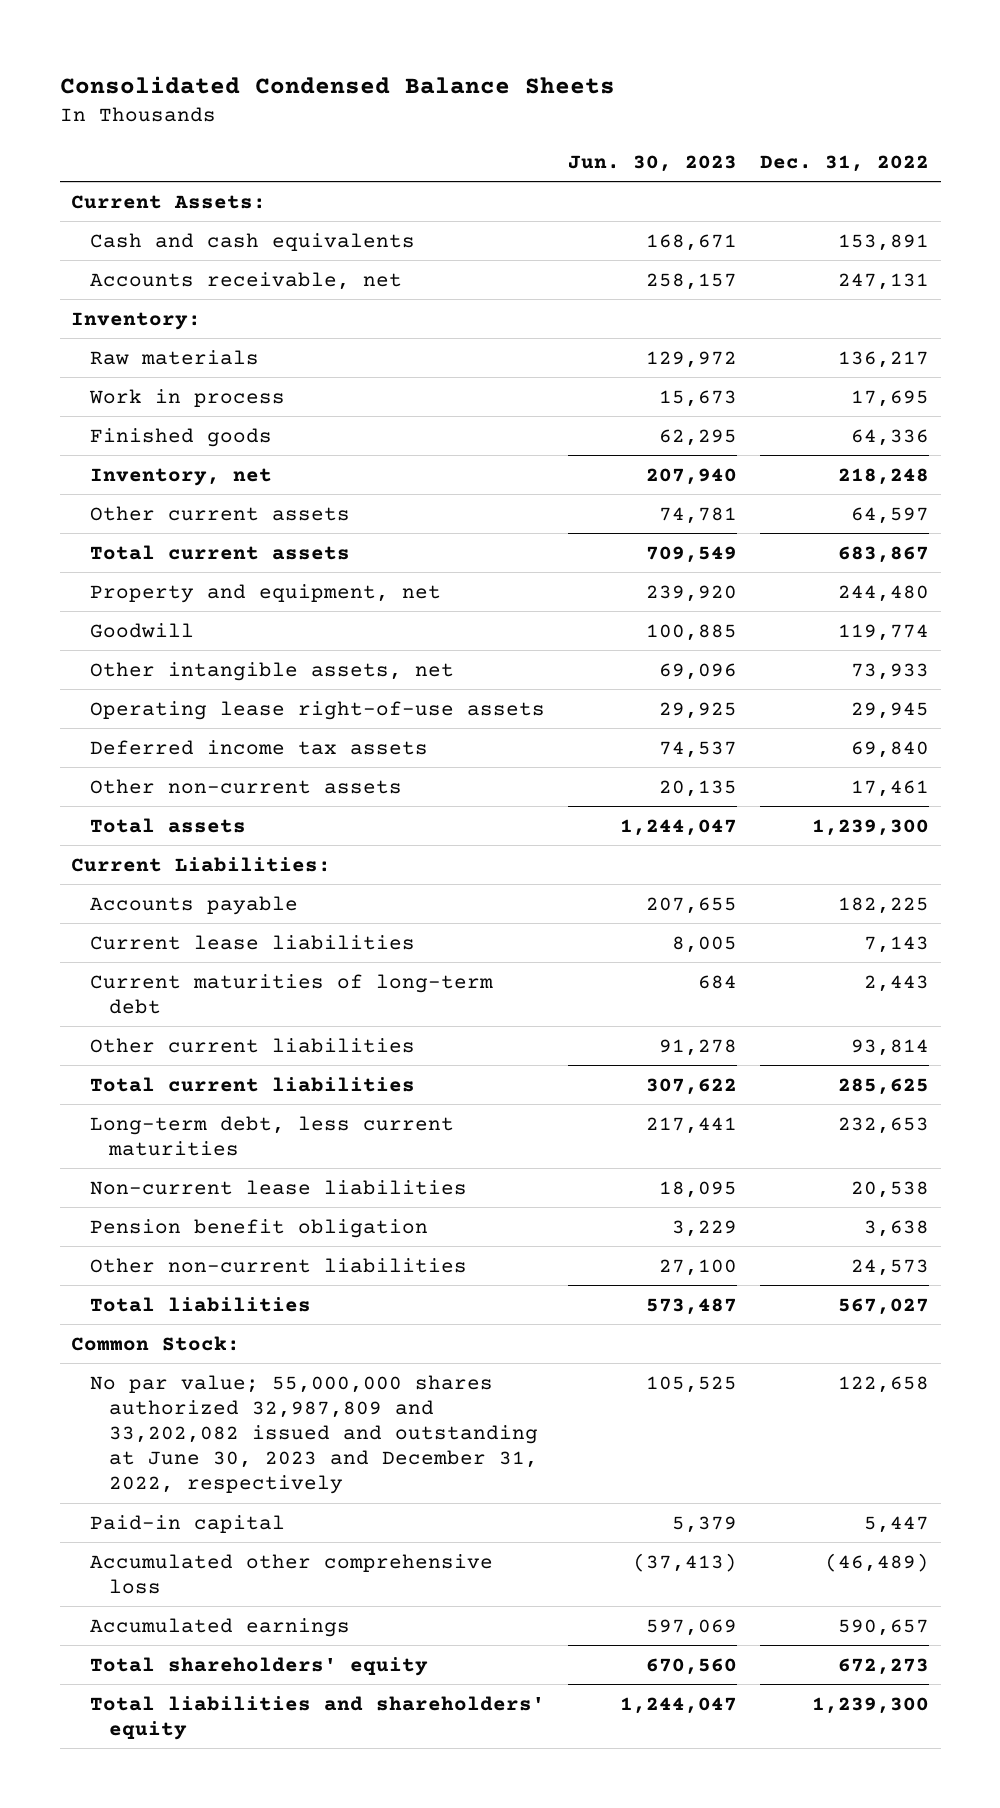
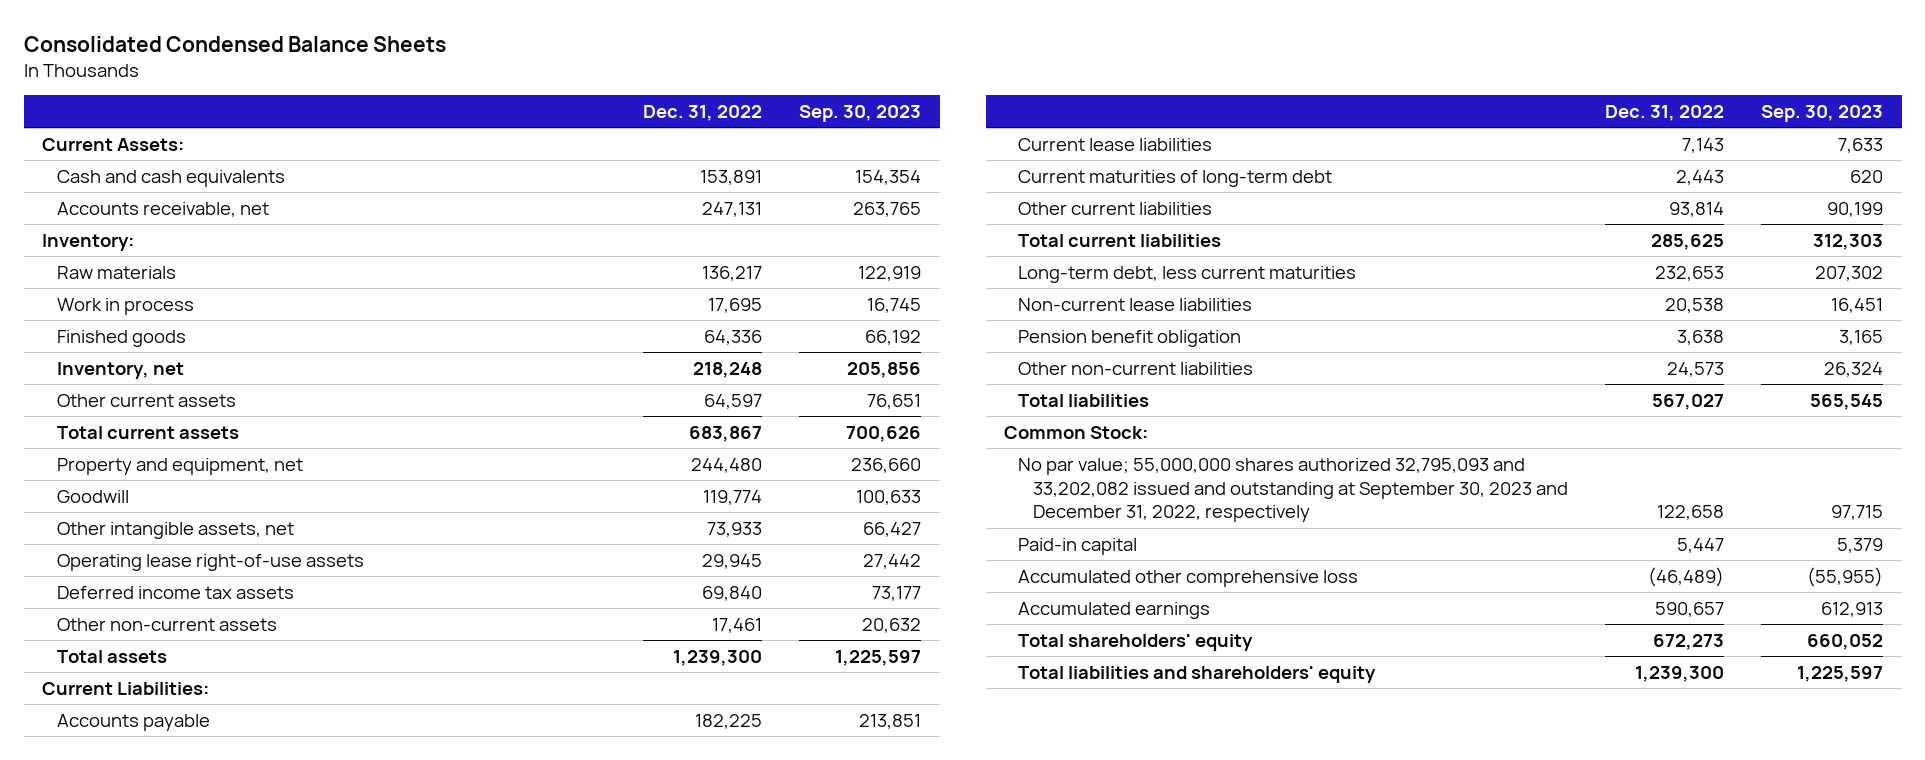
- | Jun. 30, 2023 | Dec. 31, 2022
+ | Dec. 31, 2022 | Sep. 30, 2023
- No par value; 55,000,000 shares authorized 32,987,809 and 33,202,082 issued and outstanding at June 30, 2023 and December 31, 2022, respectively | 105,525 | 122,658
+ No par value; 55,000,000 shares authorized 32,795,093 and 33,202,082 issued and outstanding at September 30, 2023 and December 31, 2022, respectively | 122,658 | 97,715

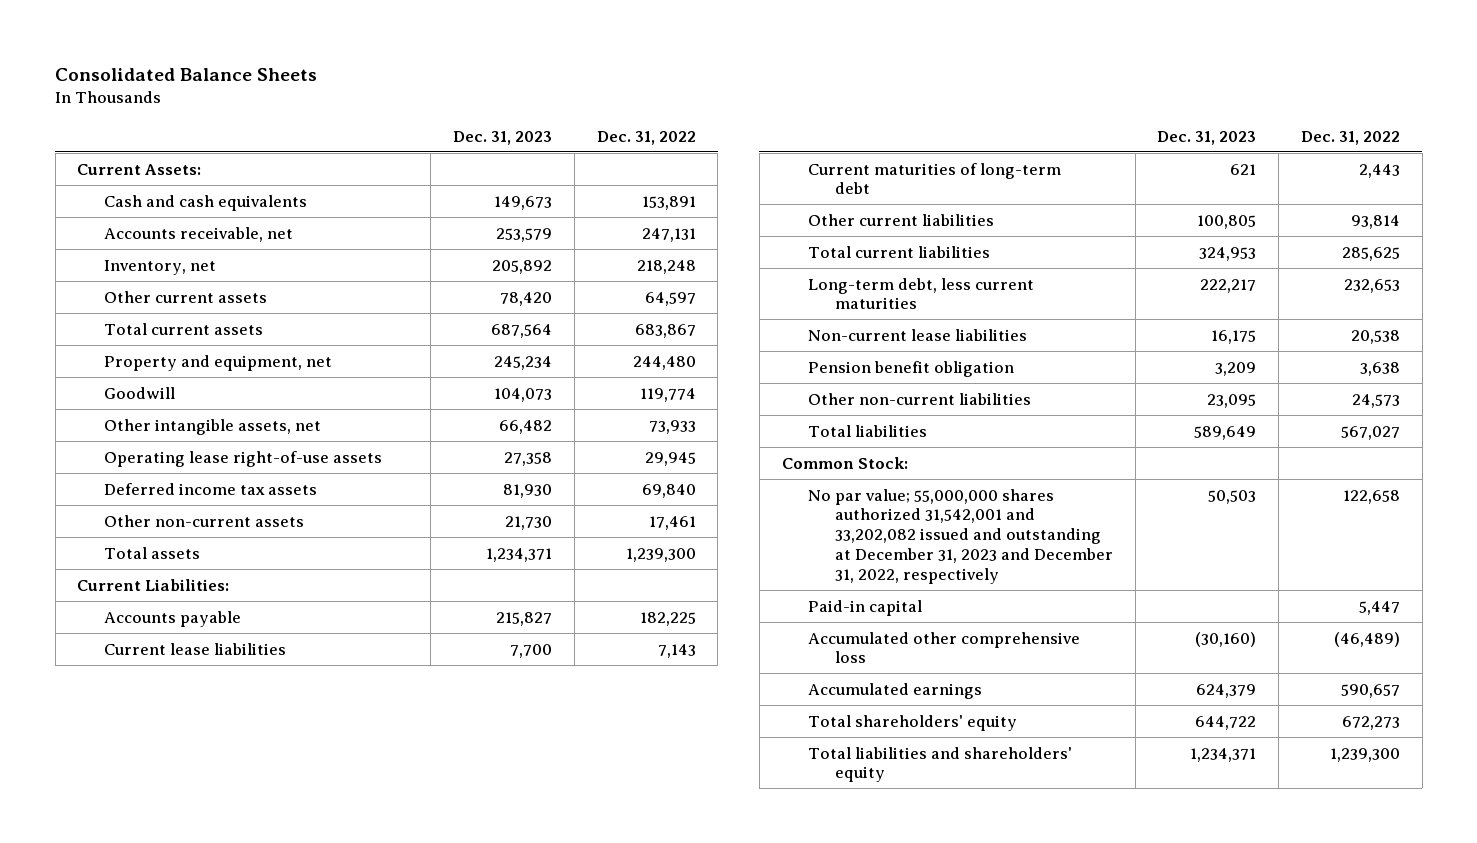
- Consolidated Condensed Balance Sheets
+ Consolidated Balance Sheets
- | Dec. 31, 2022 | Sep. 30, 2023
+ | Dec. 31, 2023 | Dec. 31, 2022
- Inventory:
- Raw materials | 136,217 | 122,919
- Work in process | 17,695 | 16,745
- Finished goods | 64,336 | 66,192
- No par value; 55,000,000 shares authorized 32,795,093 and 33,202,082 issued and outstanding at September 30, 2023 and December 31, 2022, respectively | 122,658 | 97,715
+ No par value; 55,000,000 shares authorized 31,542,001 and 33,202,082 issued and outstanding at December 31, 2023 and December 31, 2022, respectively | 50,503 | 122,658

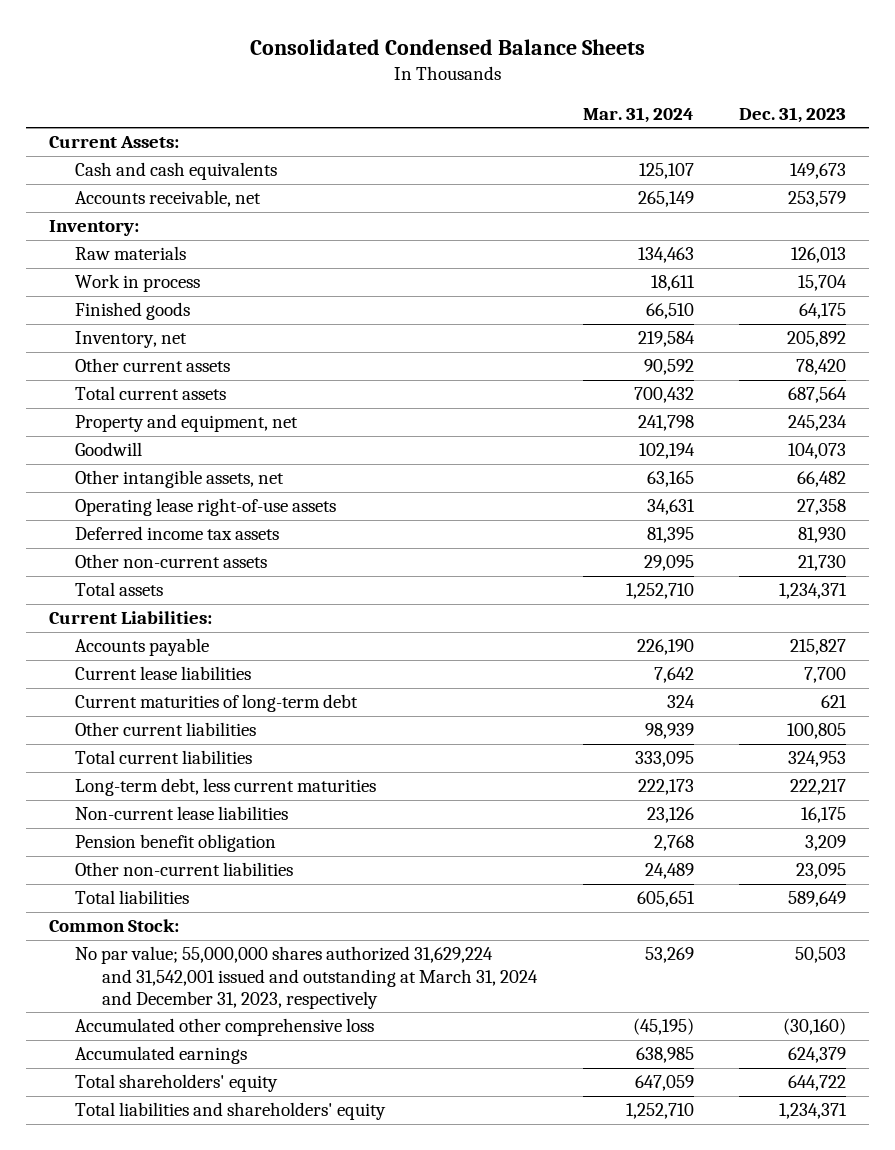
- Consolidated Balance Sheets
+ Consolidated Condensed Balance Sheets
- | Dec. 31, 2023 | Dec. 31, 2022
+ | Mar. 31, 2024 | Dec. 31, 2023
+ Inventory:
+ Raw materials | 134,463 | 126,013
+ Work in process | 18,611 | 15,704
+ Finished goods | 66,510 | 64,175
- No par value; 55,000,000 shares authorized 31,542,001 and 33,202,082 issued and outstanding at December 31, 2023 and December 31, 2022, respectively | 50,503 | 122,658
- Paid-in capital | | 5,447
+ No par value; 55,000,000 shares authorized 31,629,224 and 31,542,001 issued and outstanding at March 31, 2024 and December 31, 2023, respectively | 53,269 | 50,503

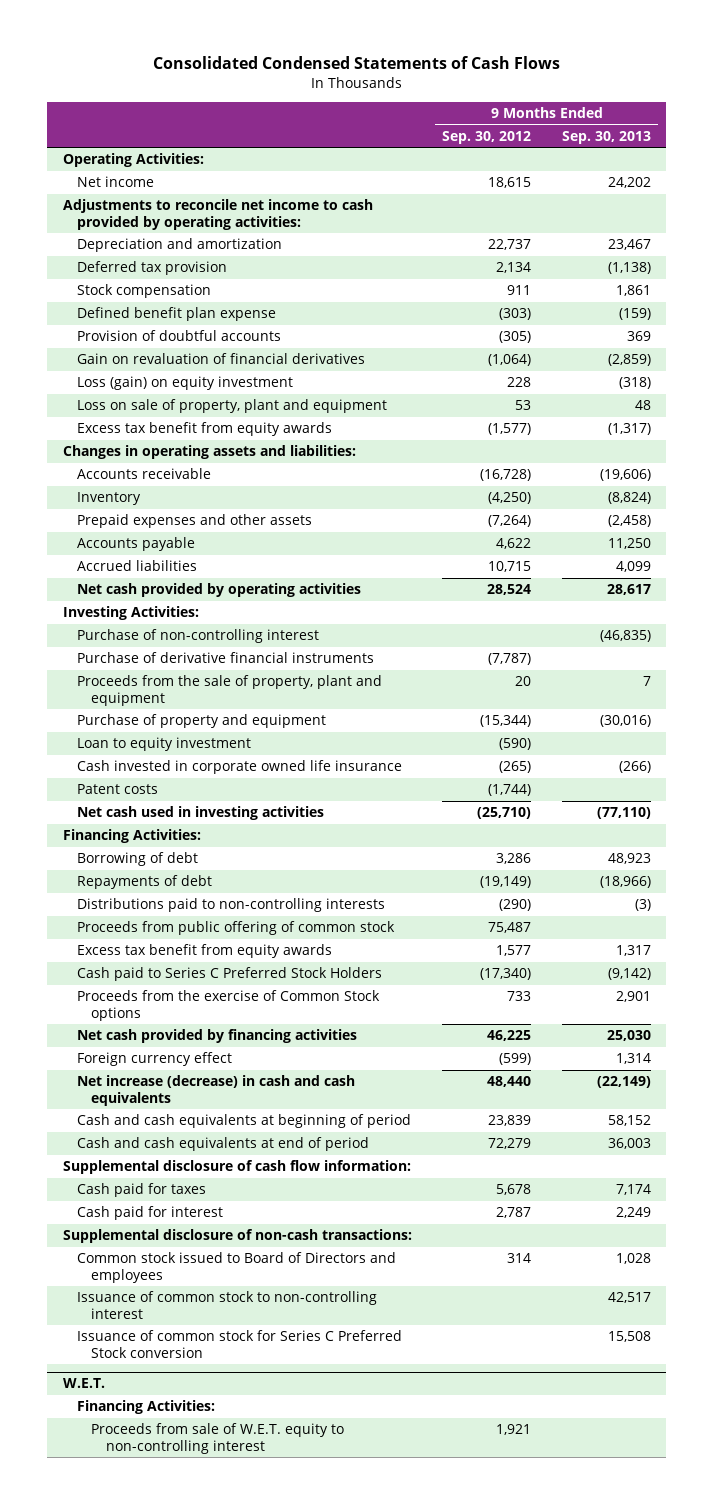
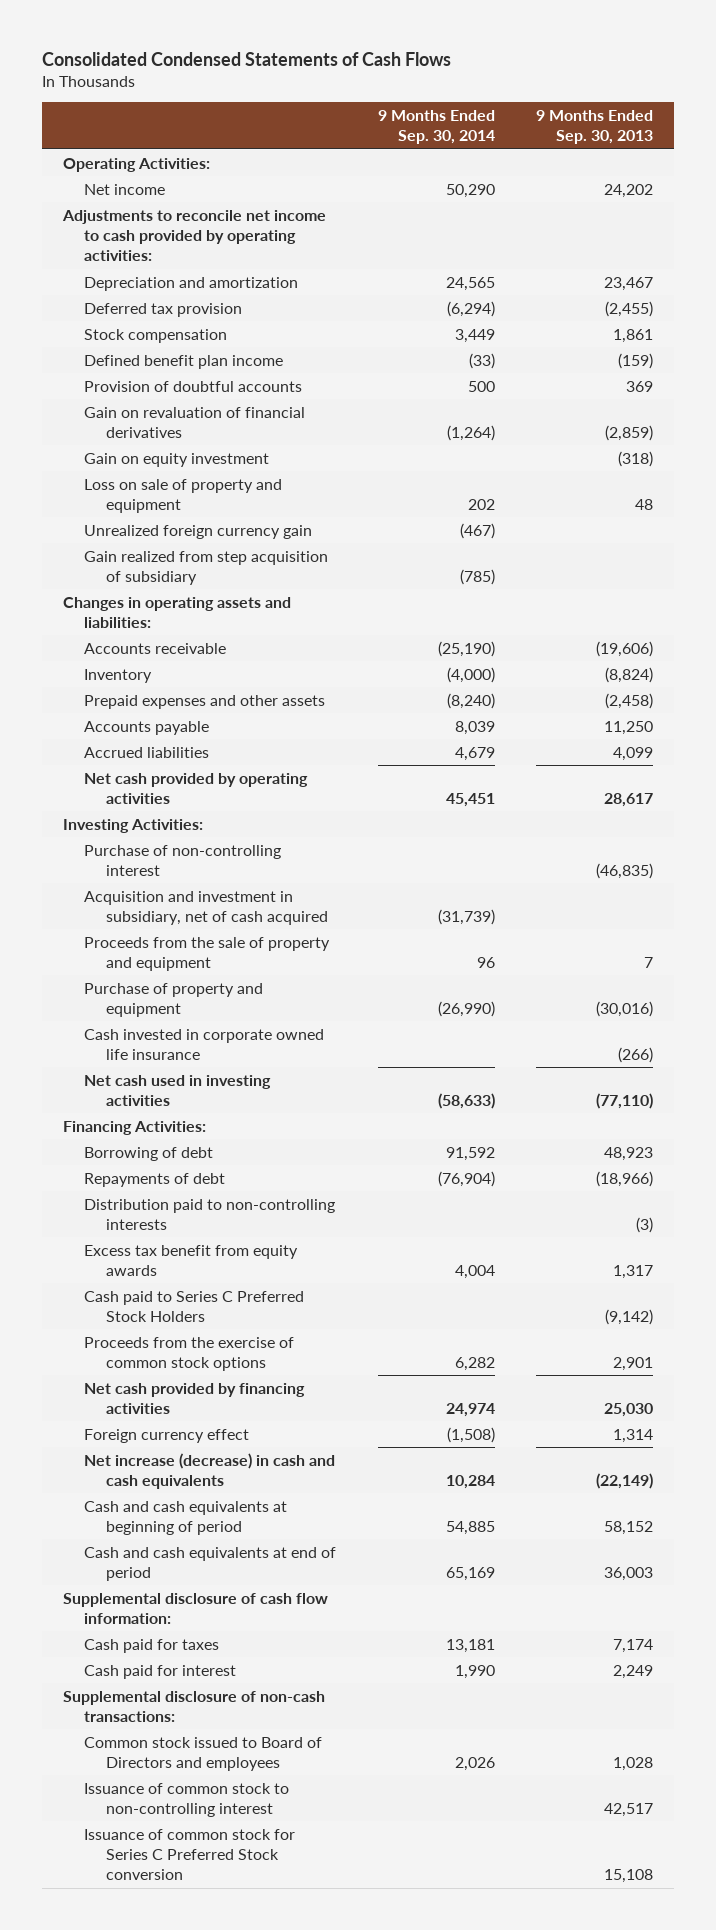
- | 9 Months Ended Sep. 30, 2012 | 9 Months Ended Sep. 30, 2013
+ | 9 Months Ended Sep. 30, 2014 | 9 Months Ended Sep. 30, 2013
- Deferred tax provision | 2,134 | (1,138)
+ Deferred tax provision | (6,294) | (2,455)
- Defined benefit plan expense | (303) | (159)
+ Defined benefit plan income | (33) | (159)
- Loss (gain) on equity investment | 228 | (318)
- Loss on sale of property, plant and equipment | 53 | 48
- Excess tax benefit from equity awards | (1,577) | (1,317)
+ Gain on equity investment | | (318)
+ Loss on sale of property and equipment | 202 | 48
+ Unrealized foreign currency gain | (467) |
+ Gain realized from step acquisition of subsidiary | (785) |
- Purchase of derivative financial instruments | (7,787) |
- Proceeds from the sale of property, plant and equipment | 20 | 7
+ Acquisition and investment in subsidiary, net of cash acquired | (31,739) |
+ Proceeds from the sale of property and equipment | 96 | 7
- Loan to equity investment | (590) |
- Patent costs | (1,744) |
- Distributions paid to non-controlling interests | (290) | (3)
- Proceeds from public offering of common stock | 75,487 |
+ Distribution paid to non-controlling interests | | (3)
- Proceeds from the exercise of Common Stock options | 733 | 2,901
+ Proceeds from the exercise of common stock options | 6,282 | 2,901
- Issuance of common stock for Series C Preferred Stock conversion | | 15,508
- W.E.T.
- Financing Activities:
- Proceeds from sale of W.E.T. equity to non-controlling interest | 1,921 |
+ Issuance of common stock for Series C Preferred Stock conversion | | 15,108

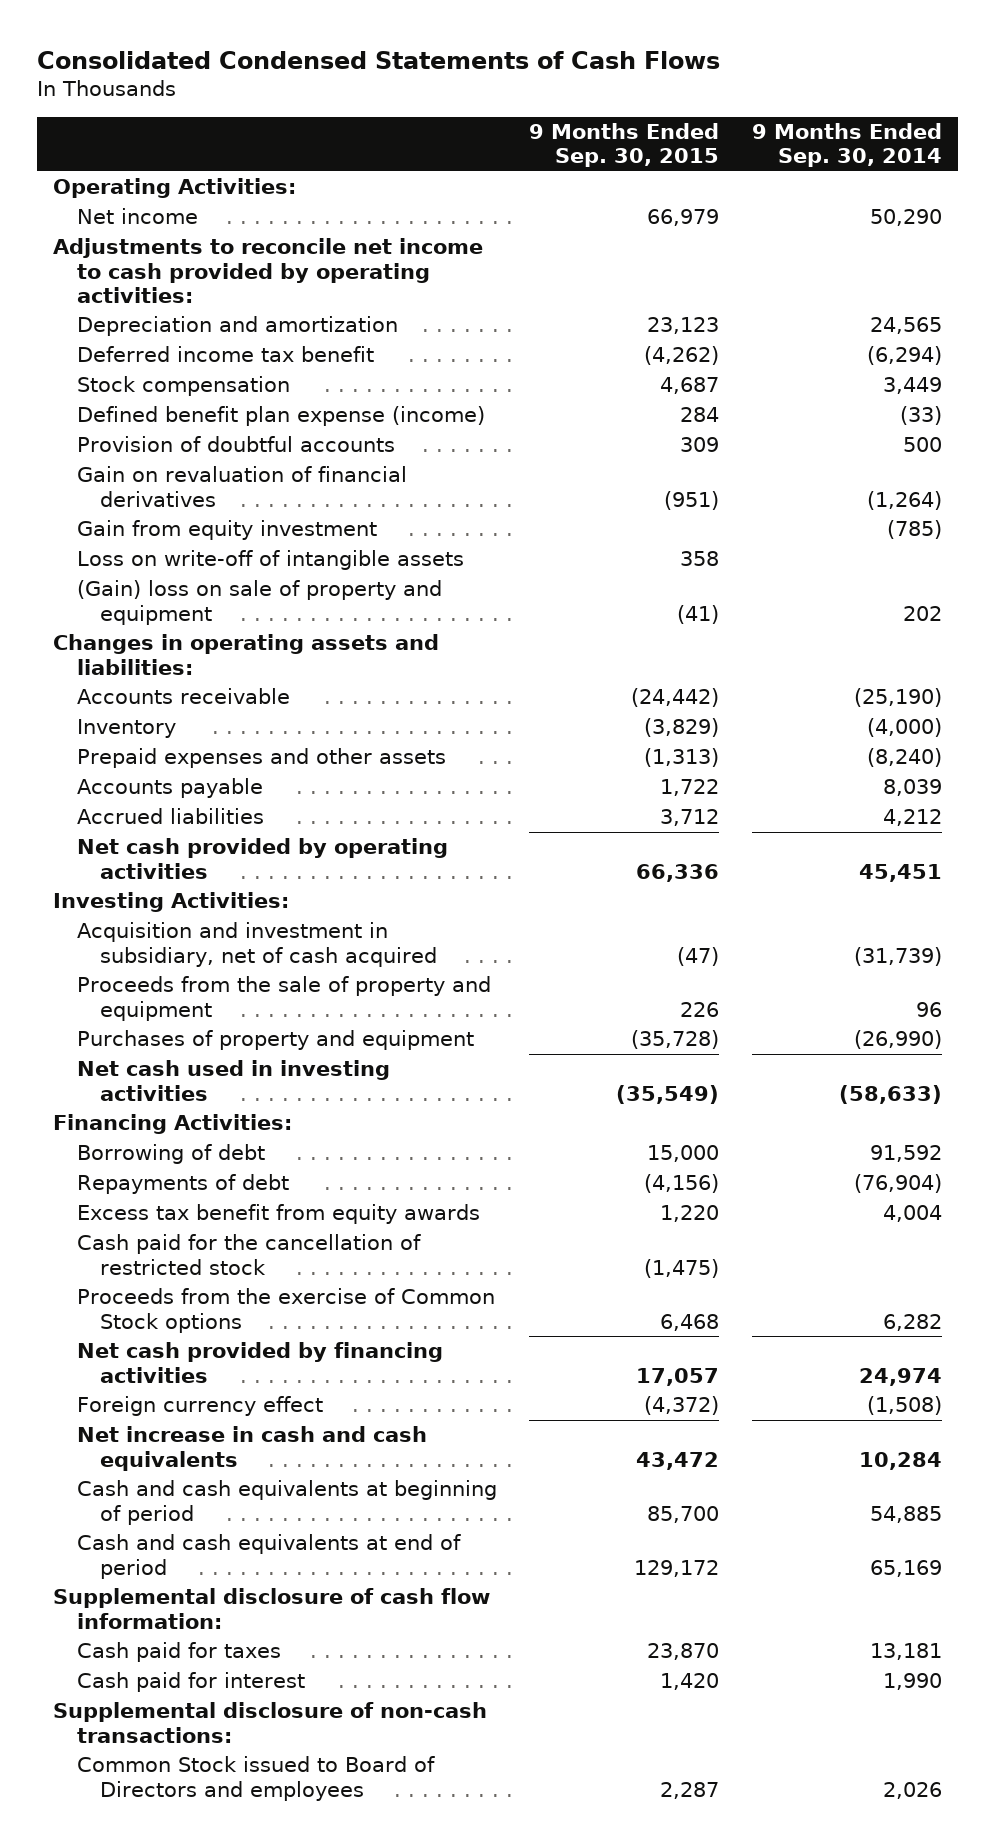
- | 9 Months Ended Sep. 30, 2014 | 9 Months Ended Sep. 30, 2013
+ | 9 Months Ended Sep. 30, 2015 | 9 Months Ended Sep. 30, 2014
- Deferred tax provision | (6,294) | (2,455)
+ Deferred income tax benefit | (4,262) | (6,294)
- Defined benefit plan income | (33) | (159)
+ Defined benefit plan expense (income) | 284 | (33)
- Gain on equity investment | | (318)
- Loss on sale of property and equipment | 202 | 48
- Unrealized foreign currency gain | (467) |
- Gain realized from step acquisition of subsidiary | (785) |
+ Gain from equity investment | | (785)
+ Loss on write-off of intangible assets | 358 |
+ (Gain) loss on sale of property and equipment | (41) | 202
- Accrued liabilities | 4,679 | 4,099
+ Accrued liabilities | 3,712 | 4,212
- Purchase of non-controlling interest | | (46,835)
- Purchase of property and equipment | (26,990) | (30,016)
- Cash invested in corporate owned life insurance | | (266)
+ Purchases of property and equipment | (35,728) | (26,990)
- Distribution paid to non-controlling interests | | (3)
- Cash paid to Series C Preferred Stock Holders | | (9,142)
- Proceeds from the exercise of common stock options | 6,282 | 2,901
+ Cash paid for the cancellation of restricted stock | (1,475) |
+ Proceeds from the exercise of Common Stock options | 6,468 | 6,282
- Net increase (decrease) in cash and cash equivalents | 10,284 | (22,149)
+ Net increase in cash and cash equivalents | 43,472 | 10,284
- Common stock issued to Board of Directors and employees | 2,026 | 1,028
- Issuance of common stock to non-controlling interest | | 42,517
- Issuance of common stock for Series C Preferred Stock conversion | | 15,108
+ Common Stock issued to Board of Directors and employees | 2,287 | 2,026

